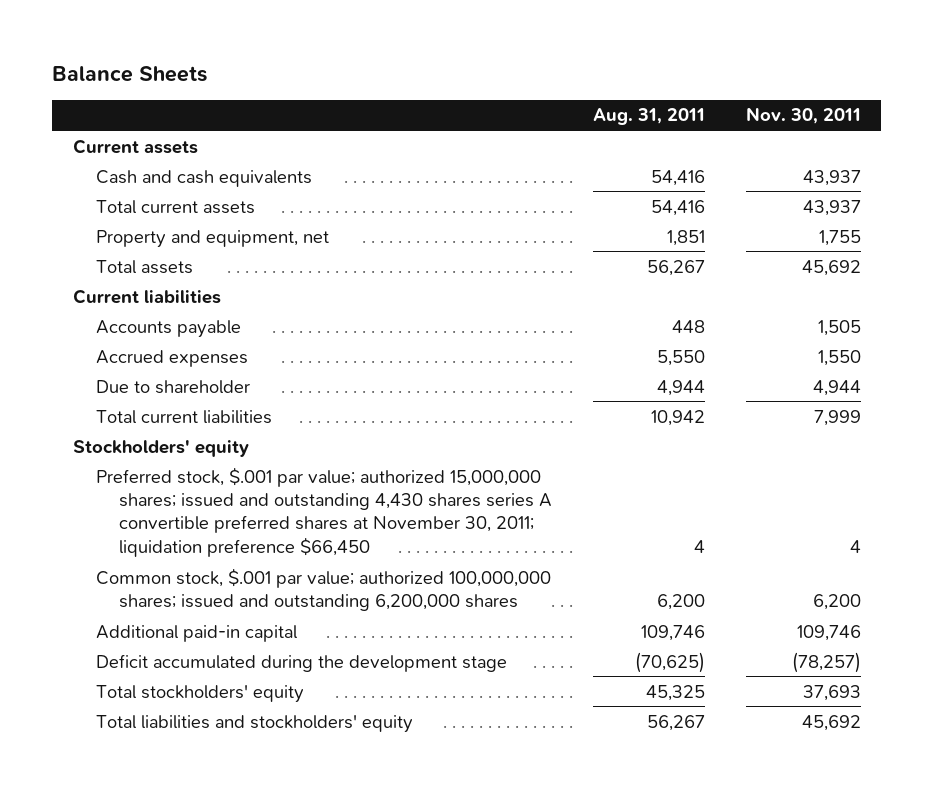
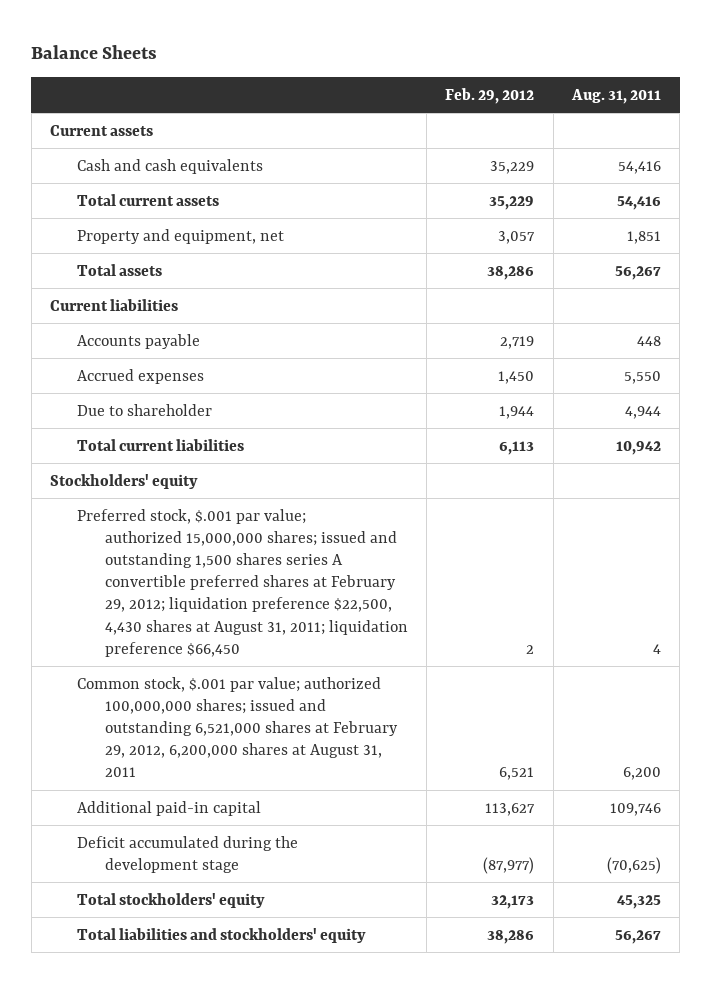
- | Aug. 31, 2011 | Nov. 30, 2011
+ | Feb. 29, 2012 | Aug. 31, 2011
- Preferred stock, $.001 par value; authorized 15,000,000 shares; issued and outstanding 4,430 shares series A convertible preferred shares at November 30, 2011; liquidation preference $66,450 | 4 | 4
- Common stock, $.001 par value; authorized 100,000,000 shares; issued and outstanding 6,200,000 shares | 6,200 | 6,200
+ Preferred stock, $.001 par value; authorized 15,000,000 shares; issued and outstanding 1,500 shares series A convertible preferred shares at February 29, 2012; liquidation preference $22,500, 4,430 shares at August 31, 2011; liquidation preference $66,450 | 2 | 4
+ Common stock, $.001 par value; authorized 100,000,000 shares; issued and outstanding 6,521,000 shares at February 29, 2012, 6,200,000 shares at August 31, 2011 | 6,521 | 6,200

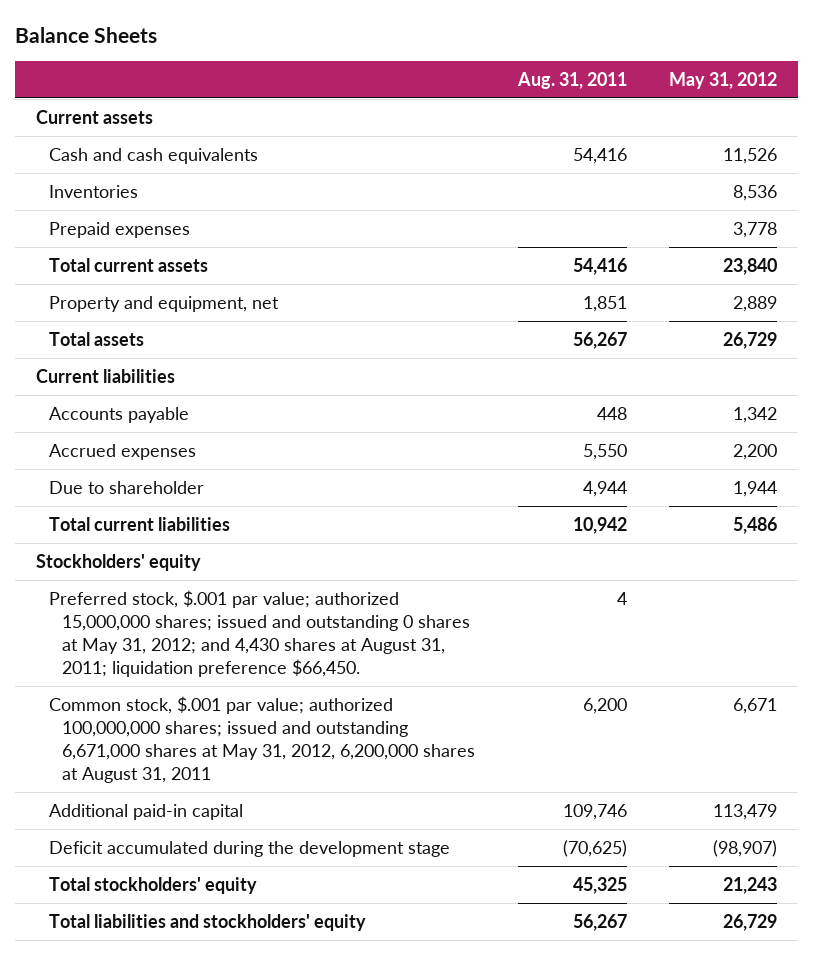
- | Feb. 29, 2012 | Aug. 31, 2011
+ | Aug. 31, 2011 | May 31, 2012
+ Inventories | | 8,536
+ Prepaid expenses | | 3,778
- Preferred stock, $.001 par value; authorized 15,000,000 shares; issued and outstanding 1,500 shares series A convertible preferred shares at February 29, 2012; liquidation preference $22,500, 4,430 shares at August 31, 2011; liquidation preference $66,450 | 2 | 4
- Common stock, $.001 par value; authorized 100,000,000 shares; issued and outstanding 6,521,000 shares at February 29, 2012, 6,200,000 shares at August 31, 2011 | 6,521 | 6,200
+ Preferred stock, $.001 par value; authorized 15,000,000 shares; issued and outstanding 0 shares at May 31, 2012; and 4,430 shares at August 31, 2011; liquidation preference $66,450. | 4 |
+ Common stock, $.001 par value; authorized 100,000,000 shares; issued and outstanding 6,671,000 shares at May 31, 2012, 6,200,000 shares at August 31, 2011 | 6,200 | 6,671

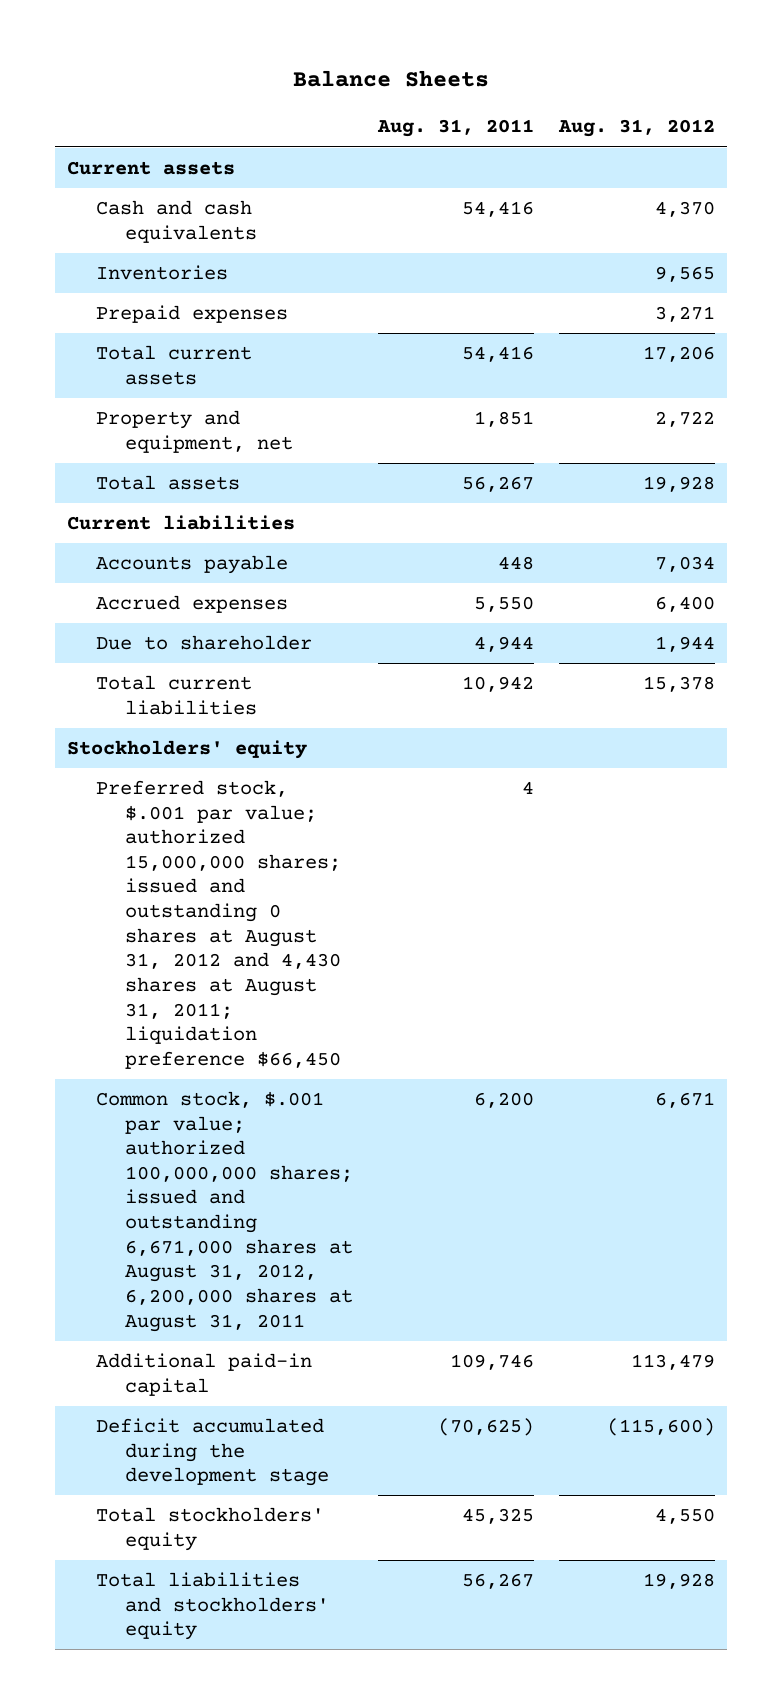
- | Aug. 31, 2011 | May 31, 2012
+ | Aug. 31, 2011 | Aug. 31, 2012
- Preferred stock, $.001 par value; authorized 15,000,000 shares; issued and outstanding 0 shares at May 31, 2012; and 4,430 shares at August 31, 2011; liquidation preference $66,450. | 4 |
- Common stock, $.001 par value; authorized 100,000,000 shares; issued and outstanding 6,671,000 shares at May 31, 2012, 6,200,000 shares at August 31, 2011 | 6,200 | 6,671
+ Preferred stock, $.001 par value; authorized 15,000,000 shares; issued and outstanding 0 shares at August 31, 2012 and 4,430 shares at August 31, 2011; liquidation preference $66,450 | 4 |
+ Common stock, $.001 par value; authorized 100,000,000 shares; issued and outstanding 6,671,000 shares at August 31, 2012, 6,200,000 shares at August 31, 2011 | 6,200 | 6,671

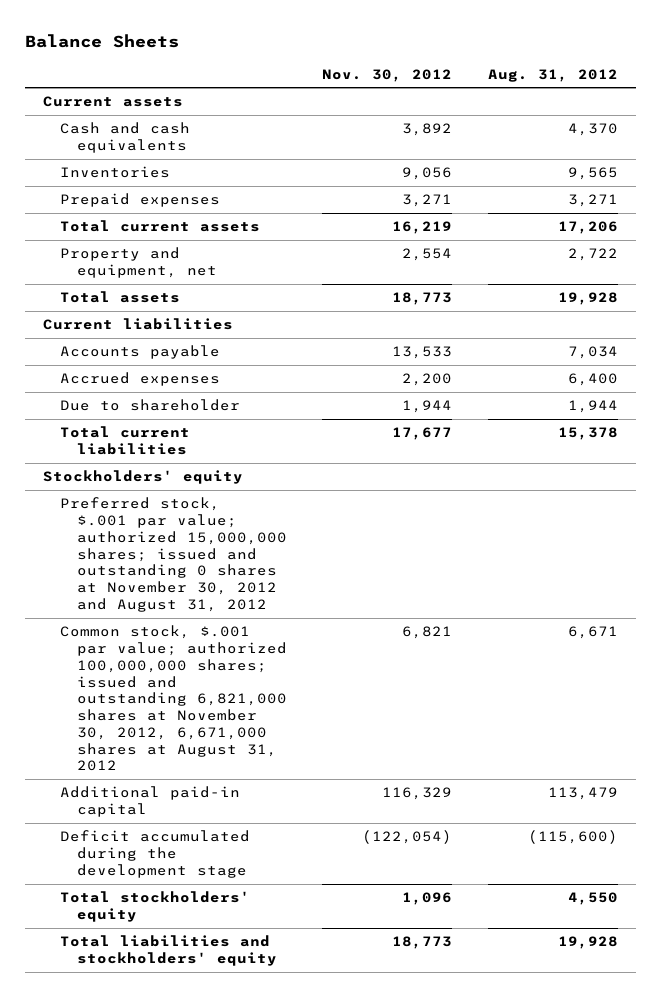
- | Aug. 31, 2011 | Aug. 31, 2012
+ | Nov. 30, 2012 | Aug. 31, 2012
- Preferred stock, $.001 par value; authorized 15,000,000 shares; issued and outstanding 0 shares at August 31, 2012 and 4,430 shares at August 31, 2011; liquidation preference $66,450 | 4 |
- Common stock, $.001 par value; authorized 100,000,000 shares; issued and outstanding 6,671,000 shares at August 31, 2012, 6,200,000 shares at August 31, 2011 | 6,200 | 6,671
+ Preferred stock, $.001 par value; authorized 15,000,000 shares; issued and outstanding 0 shares at November 30, 2012 and August 31, 2012
+ Common stock, $.001 par value; authorized 100,000,000 shares; issued and outstanding 6,821,000 shares at November 30, 2012, 6,671,000 shares at August 31, 2012 | 6,821 | 6,671

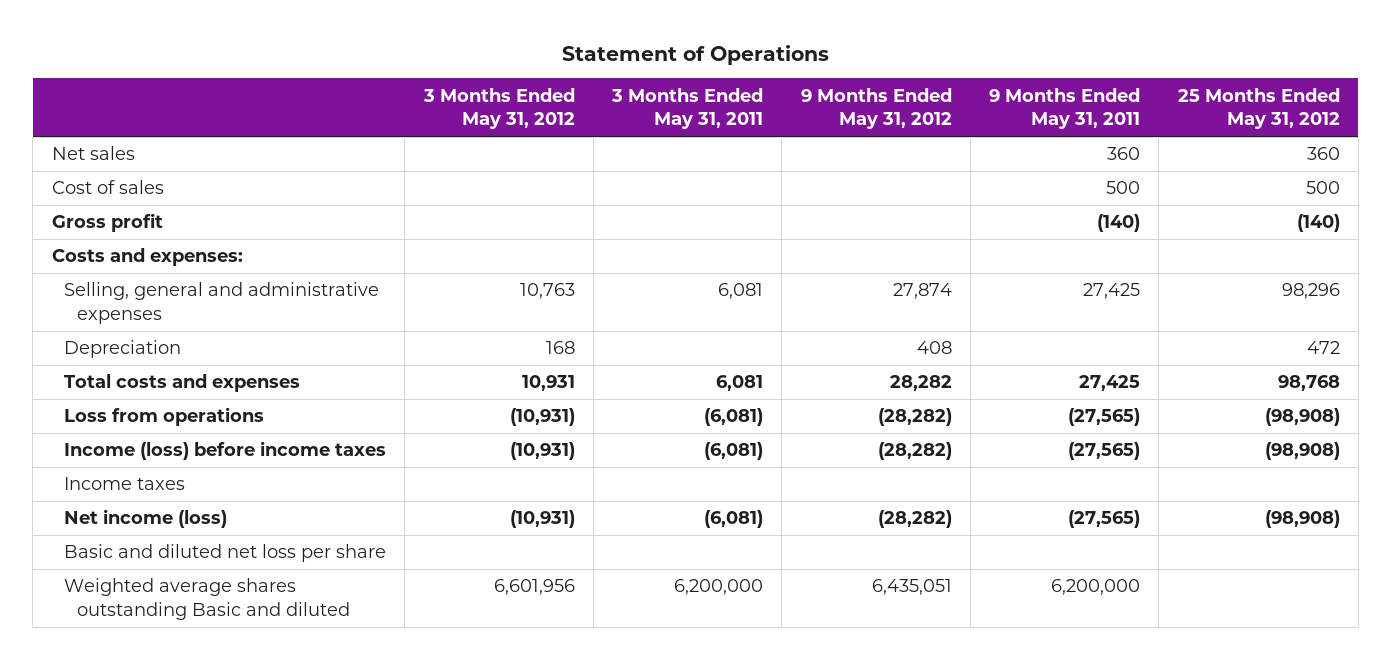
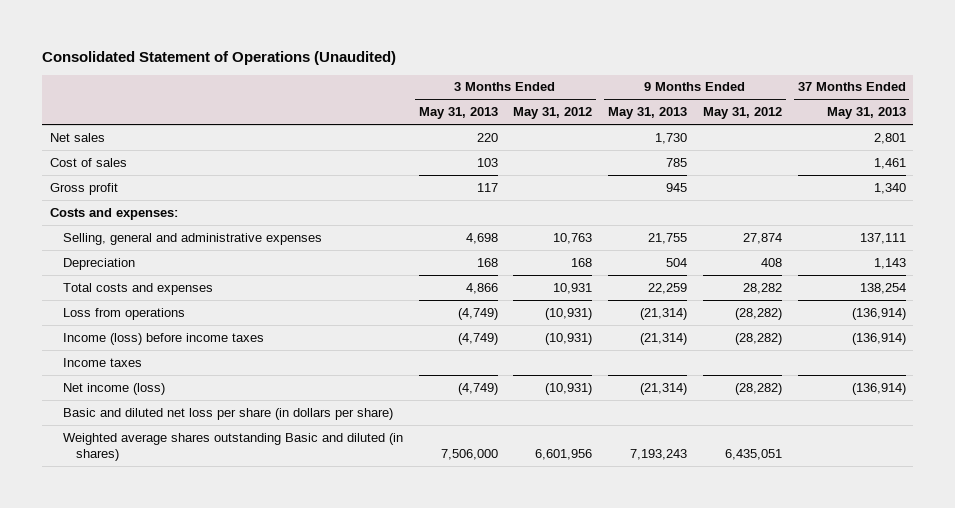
- Statement of Operations
+ Consolidated Statement of Operations (Unaudited)
- | 3 Months Ended May 31, 2012 | 3 Months Ended May 31, 2011 | 9 Months Ended May 31, 2012 | 9 Months Ended May 31, 2011 | 25 Months Ended May 31, 2012
+ | 3 Months Ended May 31, 2013 | 3 Months Ended May 31, 2012 | 9 Months Ended May 31, 2013 | 9 Months Ended May 31, 2012 | 37 Months Ended May 31, 2013
- Basic and diluted net loss per share
- Weighted average shares outstanding Basic and diluted | 6,601,956 | 6,200,000 | 6,435,051 | 6,200,000 |
+ Basic and diluted net loss per share (in dollars per share)
+ Weighted average shares outstanding Basic and diluted (in shares) | 7,506,000 | 6,601,956 | 7,193,243 | 6,435,051 |

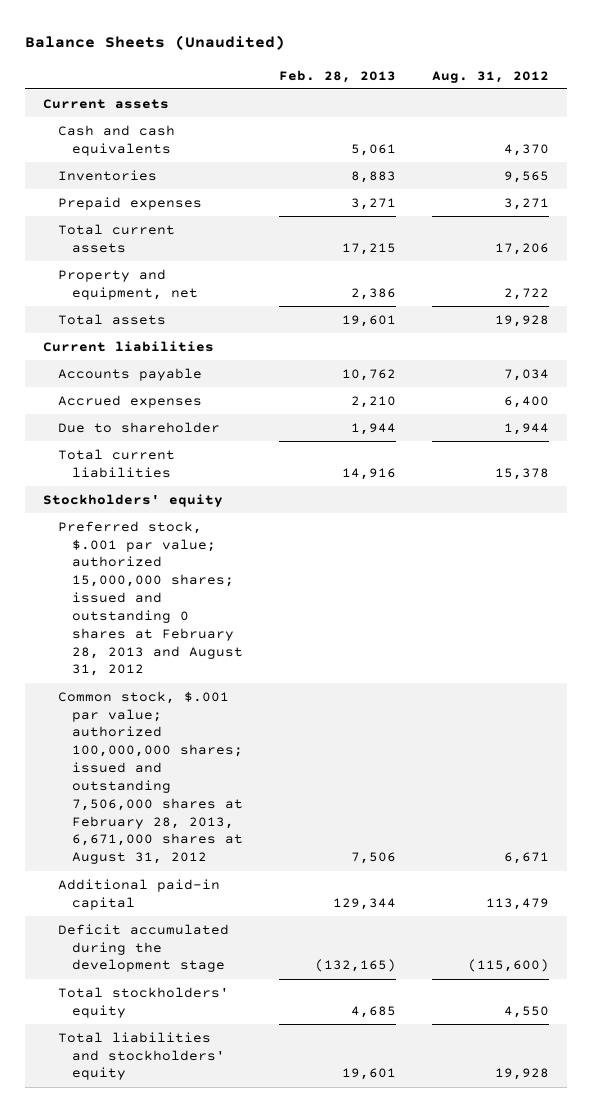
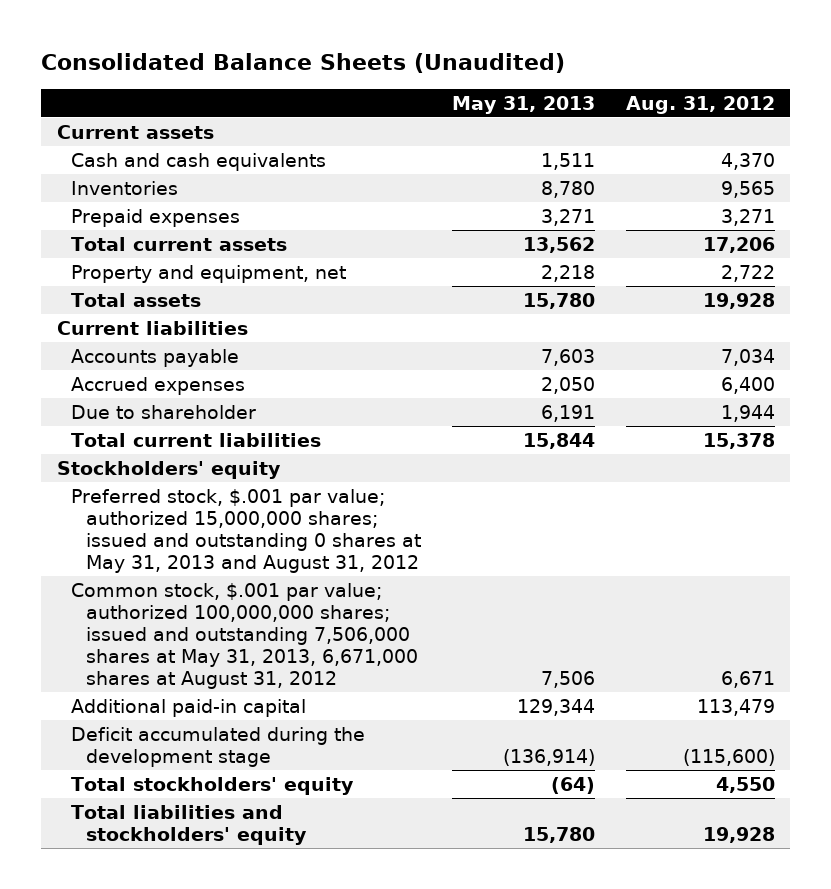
- Balance Sheets (Unaudited)
+ Consolidated Balance Sheets (Unaudited)
- | Feb. 28, 2013 | Aug. 31, 2012
+ | May 31, 2013 | Aug. 31, 2012
- Preferred stock, $.001 par value; authorized 15,000,000 shares; issued and outstanding 0 shares at February 28, 2013 and August 31, 2012
- Common stock, $.001 par value; authorized 100,000,000 shares; issued and outstanding 7,506,000 shares at February 28, 2013, 6,671,000 shares at August 31, 2012 | 7,506 | 6,671
+ Preferred stock, $.001 par value; authorized 15,000,000 shares; issued and outstanding 0 shares at May 31, 2013 and August 31, 2012
+ Common stock, $.001 par value; authorized 100,000,000 shares; issued and outstanding 7,506,000 shares at May 31, 2013, 6,671,000 shares at August 31, 2012 | 7,506 | 6,671

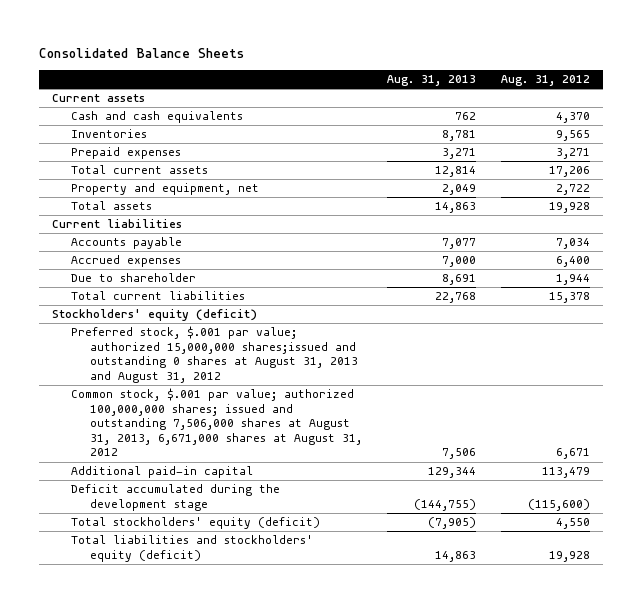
- Consolidated Balance Sheets (Unaudited)
+ Consolidated Balance Sheets
- | May 31, 2013 | Aug. 31, 2012
+ | Aug. 31, 2013 | Aug. 31, 2012
- Stockholders' equity
- Preferred stock, $.001 par value; authorized 15,000,000 shares; issued and outstanding 0 shares at May 31, 2013 and August 31, 2012
- Common stock, $.001 par value; authorized 100,000,000 shares; issued and outstanding 7,506,000 shares at May 31, 2013, 6,671,000 shares at August 31, 2012 | 7,506 | 6,671
+ Stockholders' equity (deficit)
+ Preferred stock, $.001 par value; authorized 15,000,000 shares;issued and outstanding 0 shares at August 31, 2013 and August 31, 2012
+ Common stock, $.001 par value; authorized 100,000,000 shares; issued and outstanding 7,506,000 shares at August 31, 2013, 6,671,000 shares at August 31, 2012 | 7,506 | 6,671
- Total stockholders' equity | (64) | 4,550
- Total liabilities and stockholders' equity | 15,780 | 19,928
+ Total stockholders' equity (deficit) | (7,905) | 4,550
+ Total liabilities and stockholders' equity (deficit) | 14,863 | 19,928

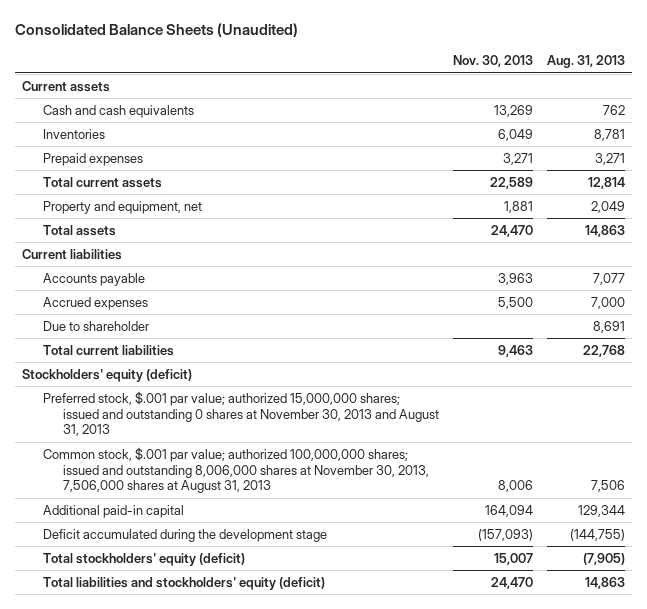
- Consolidated Balance Sheets
+ Consolidated Balance Sheets (Unaudited)
- | Aug. 31, 2013 | Aug. 31, 2012
+ | Nov. 30, 2013 | Aug. 31, 2013
- Preferred stock, $.001 par value; authorized 15,000,000 shares;issued and outstanding 0 shares at August 31, 2013 and August 31, 2012
- Common stock, $.001 par value; authorized 100,000,000 shares; issued and outstanding 7,506,000 shares at August 31, 2013, 6,671,000 shares at August 31, 2012 | 7,506 | 6,671
+ Preferred stock, $.001 par value; authorized 15,000,000 shares; issued and outstanding 0 shares at November 30, 2013 and August 31, 2013
+ Common stock, $.001 par value; authorized 100,000,000 shares; issued and outstanding 8,006,000 shares at November 30, 2013, 7,506,000 shares at August 31, 2013 | 8,006 | 7,506

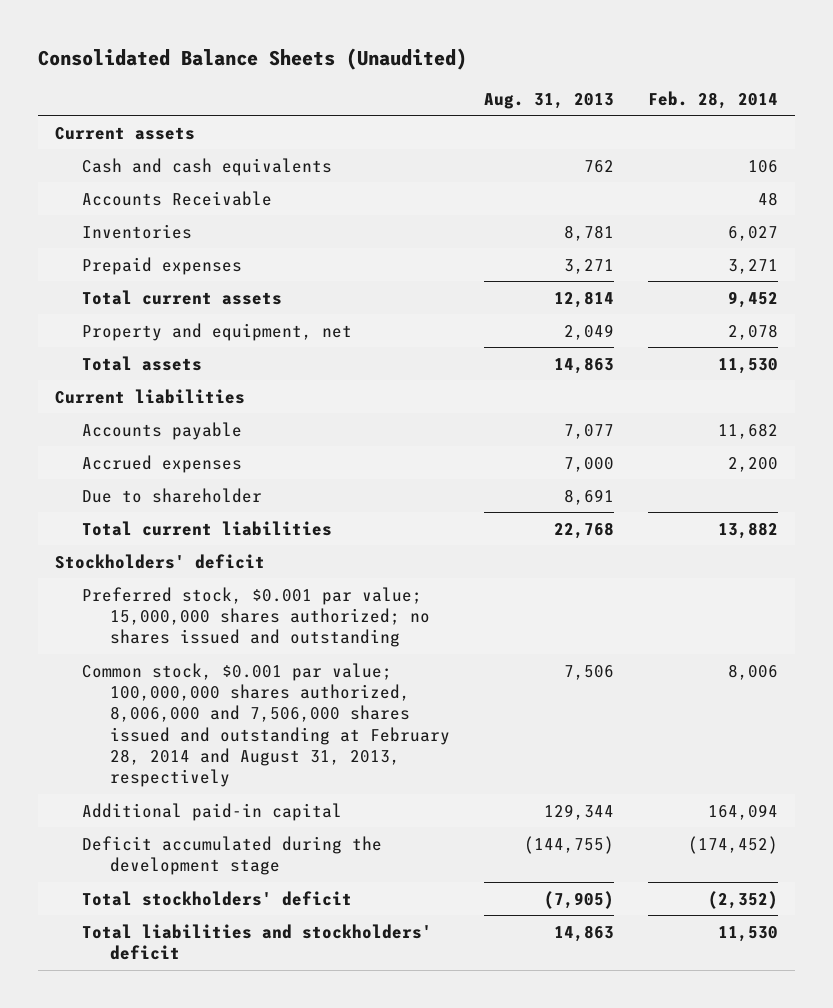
- | Nov. 30, 2013 | Aug. 31, 2013
+ | Aug. 31, 2013 | Feb. 28, 2014
+ Accounts Receivable | | 48
- Stockholders' equity (deficit)
- Preferred stock, $.001 par value; authorized 15,000,000 shares; issued and outstanding 0 shares at November 30, 2013 and August 31, 2013
- Common stock, $.001 par value; authorized 100,000,000 shares; issued and outstanding 8,006,000 shares at November 30, 2013, 7,506,000 shares at August 31, 2013 | 8,006 | 7,506
+ Stockholders' deficit
+ Preferred stock, $0.001 par value; 15,000,000 shares authorized; no shares issued and outstanding
+ Common stock, $0.001 par value; 100,000,000 shares authorized, 8,006,000 and 7,506,000 shares issued and outstanding at February 28, 2014 and August 31, 2013, respectively | 7,506 | 8,006
- Total stockholders' equity (deficit) | 15,007 | (7,905)
- Total liabilities and stockholders' equity (deficit) | 24,470 | 14,863
+ Total stockholders' deficit | (7,905) | (2,352)
+ Total liabilities and stockholders' deficit | 14,863 | 11,530

